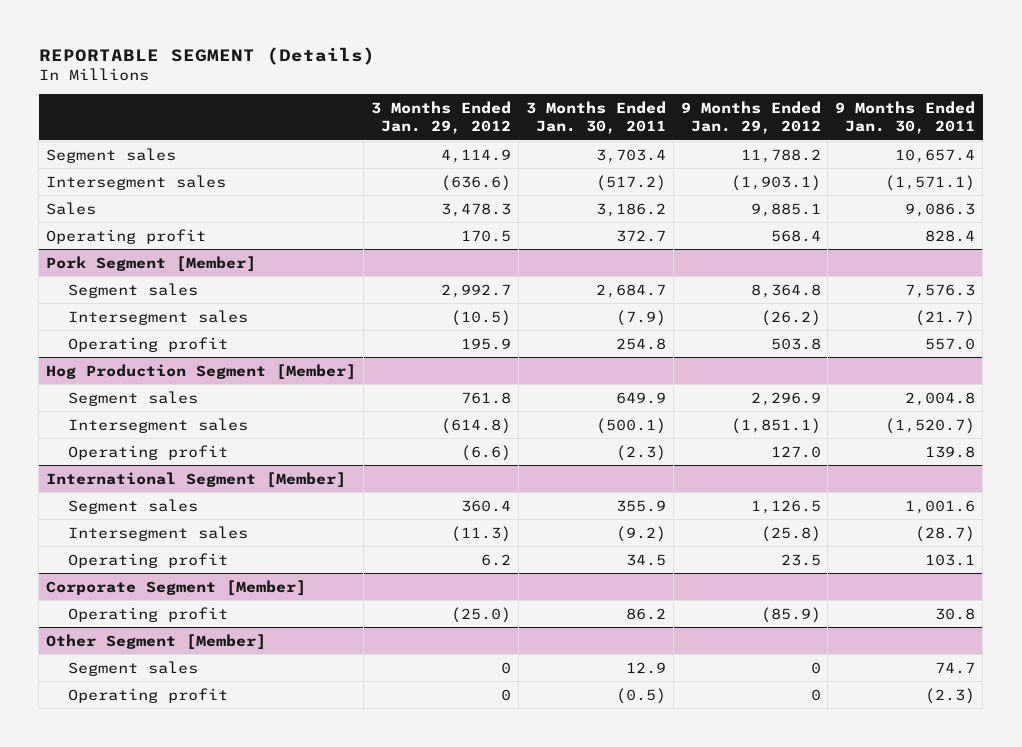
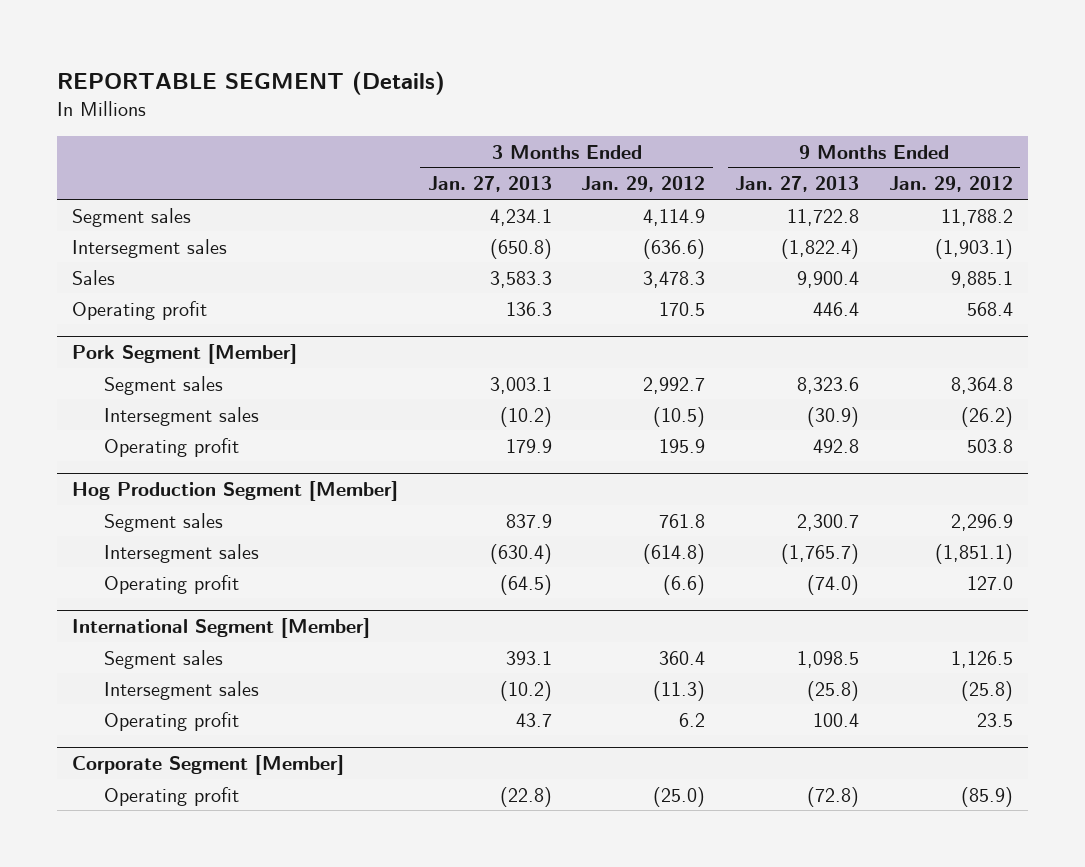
- | 3 Months Ended Jan. 29, 2012 | 3 Months Ended Jan. 30, 2011 | 9 Months Ended Jan. 29, 2012 | 9 Months Ended Jan. 30, 2011
+ | 3 Months Ended Jan. 27, 2013 | 3 Months Ended Jan. 29, 2012 | 9 Months Ended Jan. 27, 2013 | 9 Months Ended Jan. 29, 2012
- Other Segment [Member]
- Segment sales | 0 | 12.9 | 0 | 74.7
- Operating profit | 0 | (0.5) | 0 | (2.3)

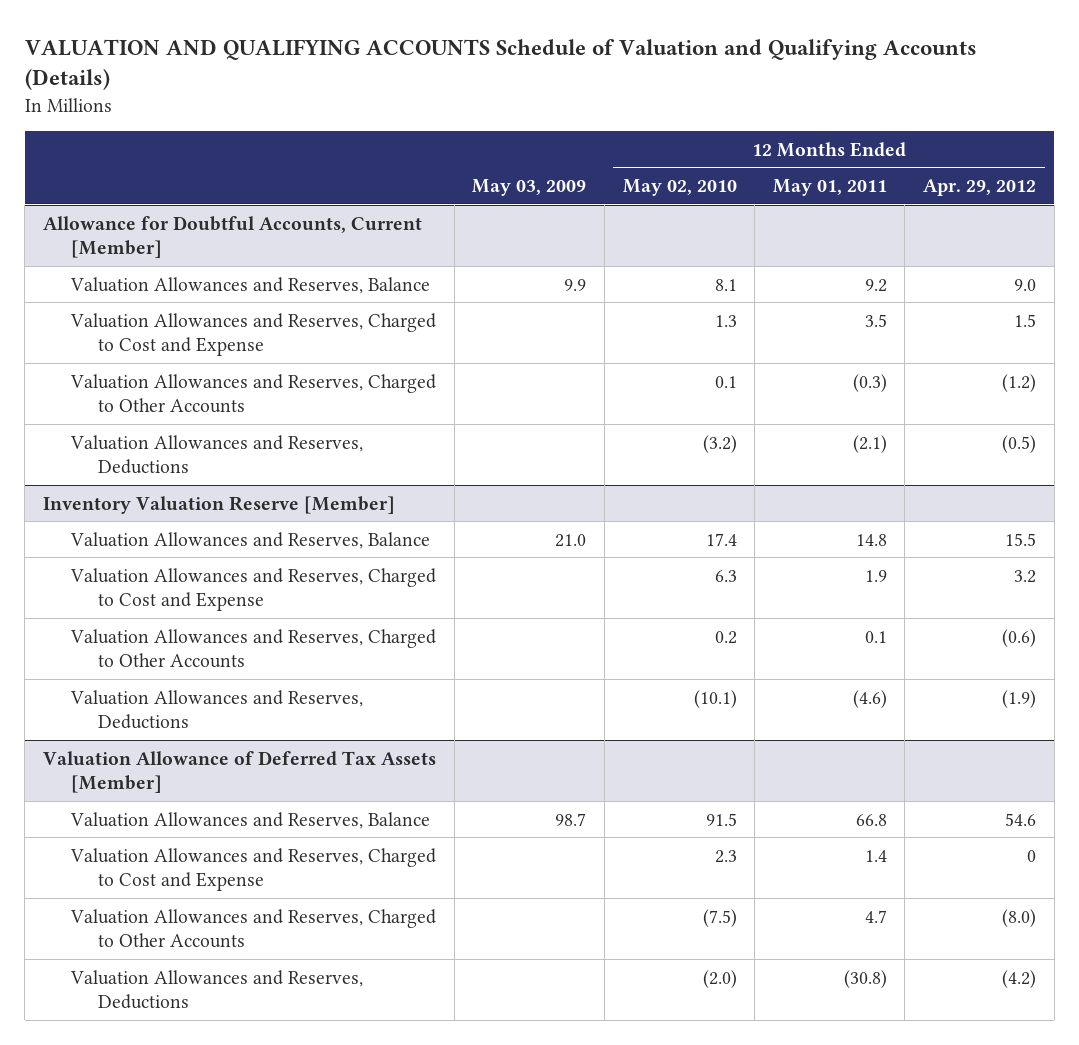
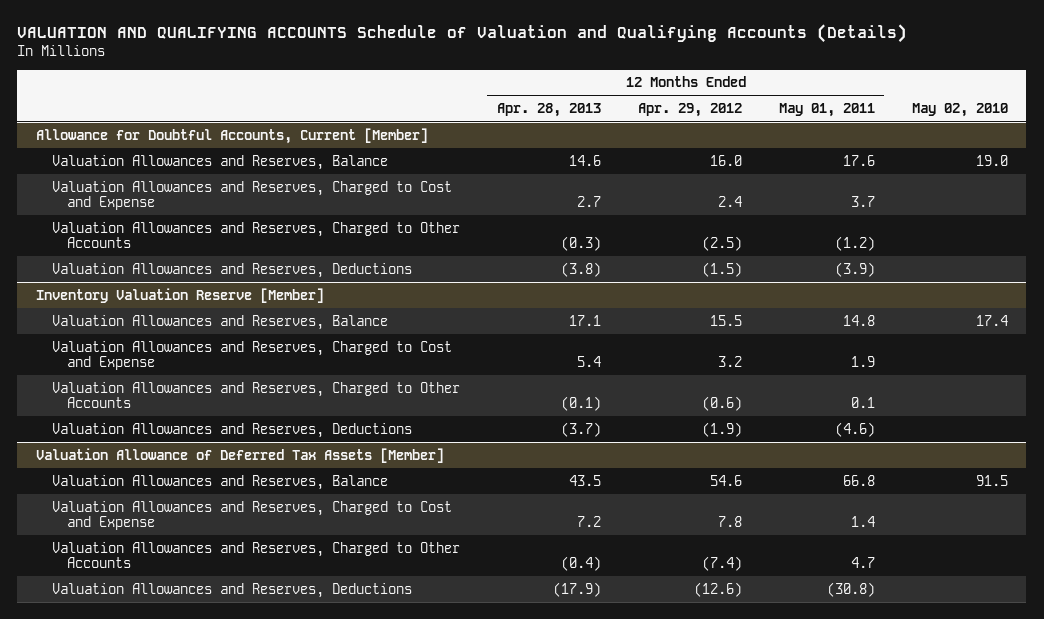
- | May 03, 2009 | 12 Months Ended May 02, 2010 | 12 Months Ended May 01, 2011 | 12 Months Ended Apr. 29, 2012
+ | 12 Months Ended Apr. 28, 2013 | 12 Months Ended Apr. 29, 2012 | 12 Months Ended May 01, 2011 | May 02, 2010
@ Allowance for Doubtful Accounts, Current [Member]
- Valuation Allowances and Reserves, Balance | 9.9 | 8.1 | 9.2 | 9.0
- Valuation Allowances and Reserves, Charged to Cost and Expense | | 1.3 | 3.5 | 1.5
- Valuation Allowances and Reserves, Charged to Other Accounts | | 0.1 | (0.3) | (1.2)
- Valuation Allowances and Reserves, Deductions | | (3.2) | (2.1) | (0.5)
+ Valuation Allowances and Reserves, Balance | 14.6 | 16.0 | 17.6 | 19.0
+ Valuation Allowances and Reserves, Charged to Cost and Expense | 2.7 | 2.4 | 3.7 |
+ Valuation Allowances and Reserves, Charged to Other Accounts | (0.3) | (2.5) | (1.2) |
+ Valuation Allowances and Reserves, Deductions | (3.8) | (1.5) | (3.9) |
@ Valuation Allowance of Deferred Tax Assets [Member]
- Valuation Allowances and Reserves, Charged to Cost and Expense | | 2.3 | 1.4 | 0
- Valuation Allowances and Reserves, Charged to Other Accounts | | (7.5) | 4.7 | (8.0)
- Valuation Allowances and Reserves, Deductions | | (2.0) | (30.8) | (4.2)
+ Valuation Allowances and Reserves, Charged to Cost and Expense | 7.2 | 7.8 | 1.4 |
+ Valuation Allowances and Reserves, Charged to Other Accounts | (0.4) | (7.4) | 4.7 |
+ Valuation Allowances and Reserves, Deductions | (17.9) | (12.6) | (30.8) |

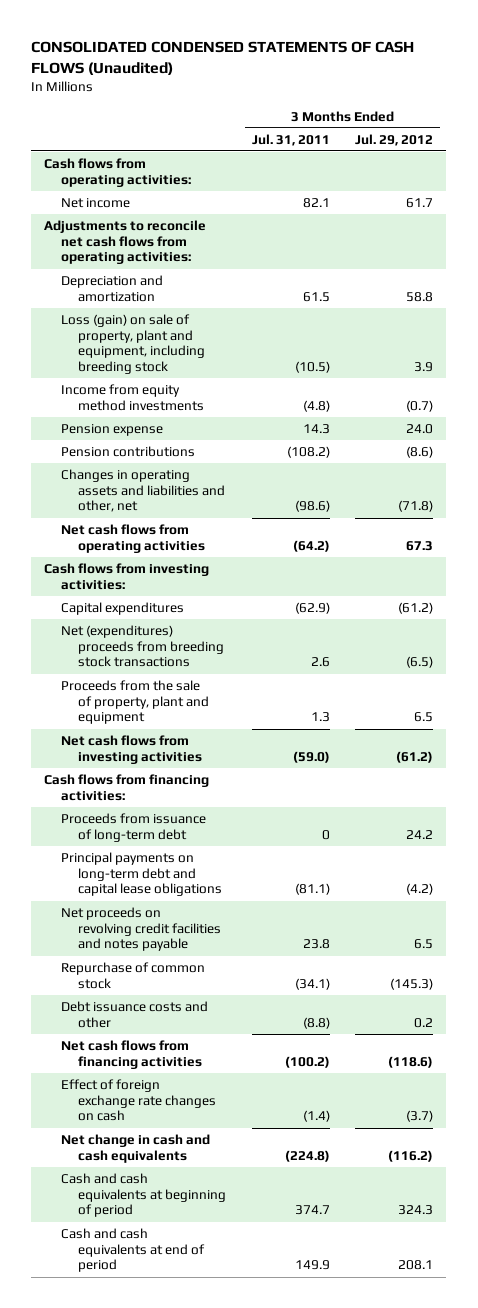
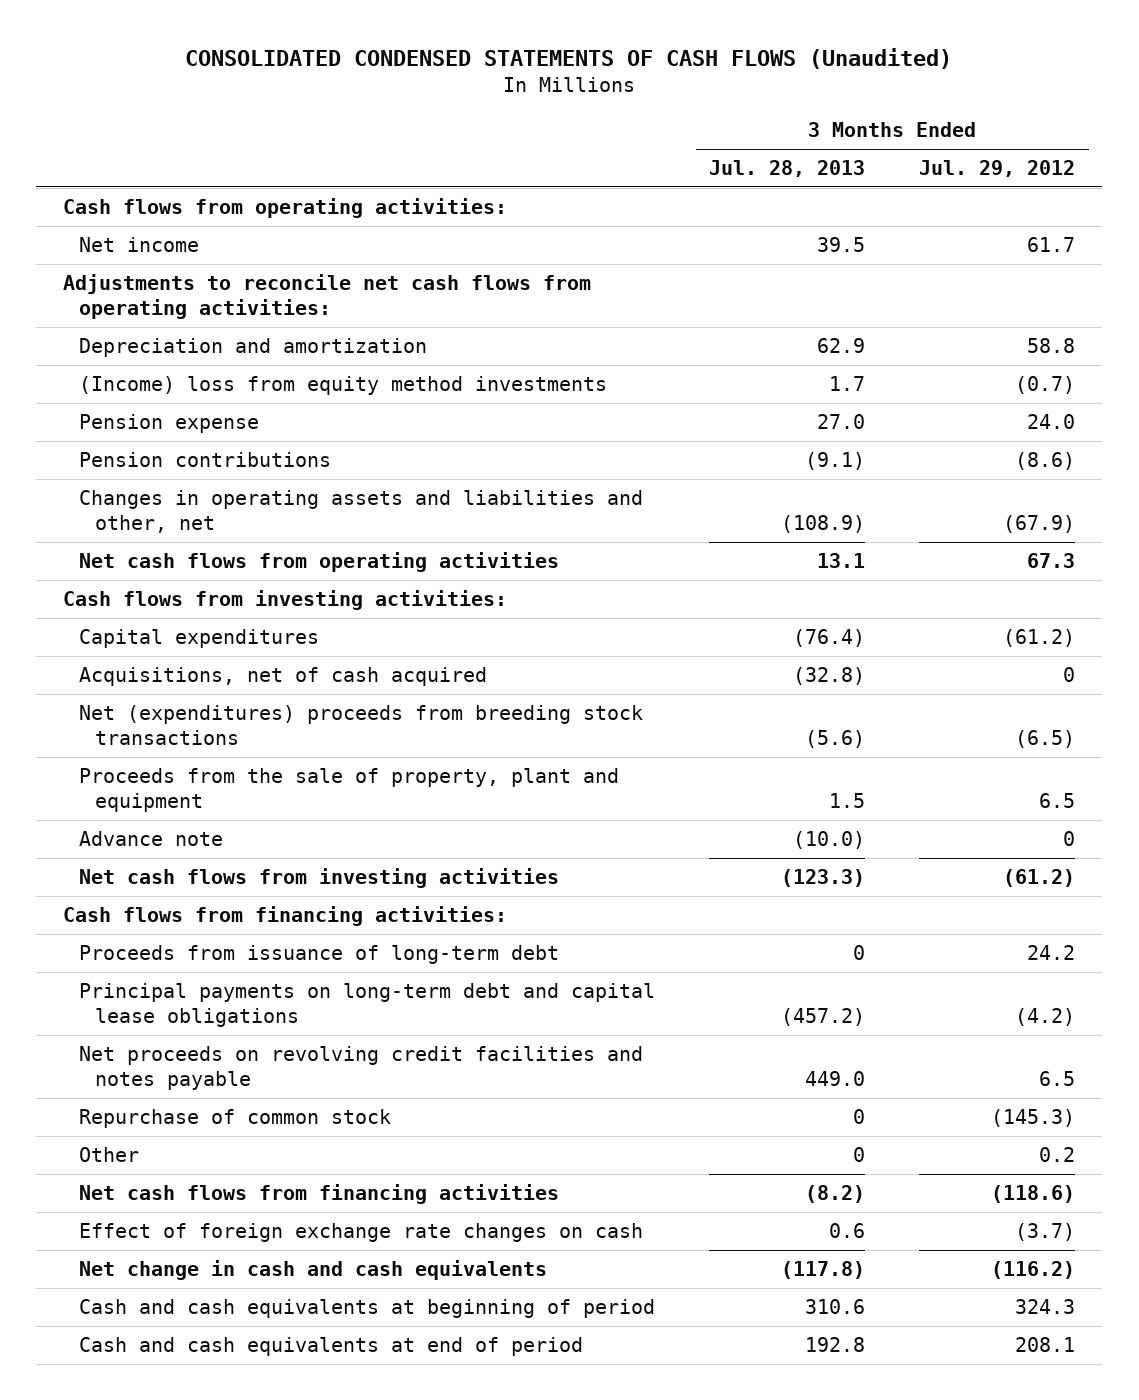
- | 3 Months Ended Jul. 31, 2011 | 3 Months Ended Jul. 29, 2012
+ | 3 Months Ended Jul. 28, 2013 | 3 Months Ended Jul. 29, 2012
- Loss (gain) on sale of property, plant and equipment, including breeding stock | (10.5) | 3.9
- Income from equity method investments | (4.8) | (0.7)
+ (Income) loss from equity method investments | 1.7 | (0.7)
- Changes in operating assets and liabilities and other, net | (98.6) | (71.8)
+ Changes in operating assets and liabilities and other, net | (108.9) | (67.9)
+ Acquisitions, net of cash acquired | (32.8) | 0
+ Advance note | (10.0) | 0
- Debt issuance costs and other | (8.8) | 0.2
+ Other | 0 | 0.2

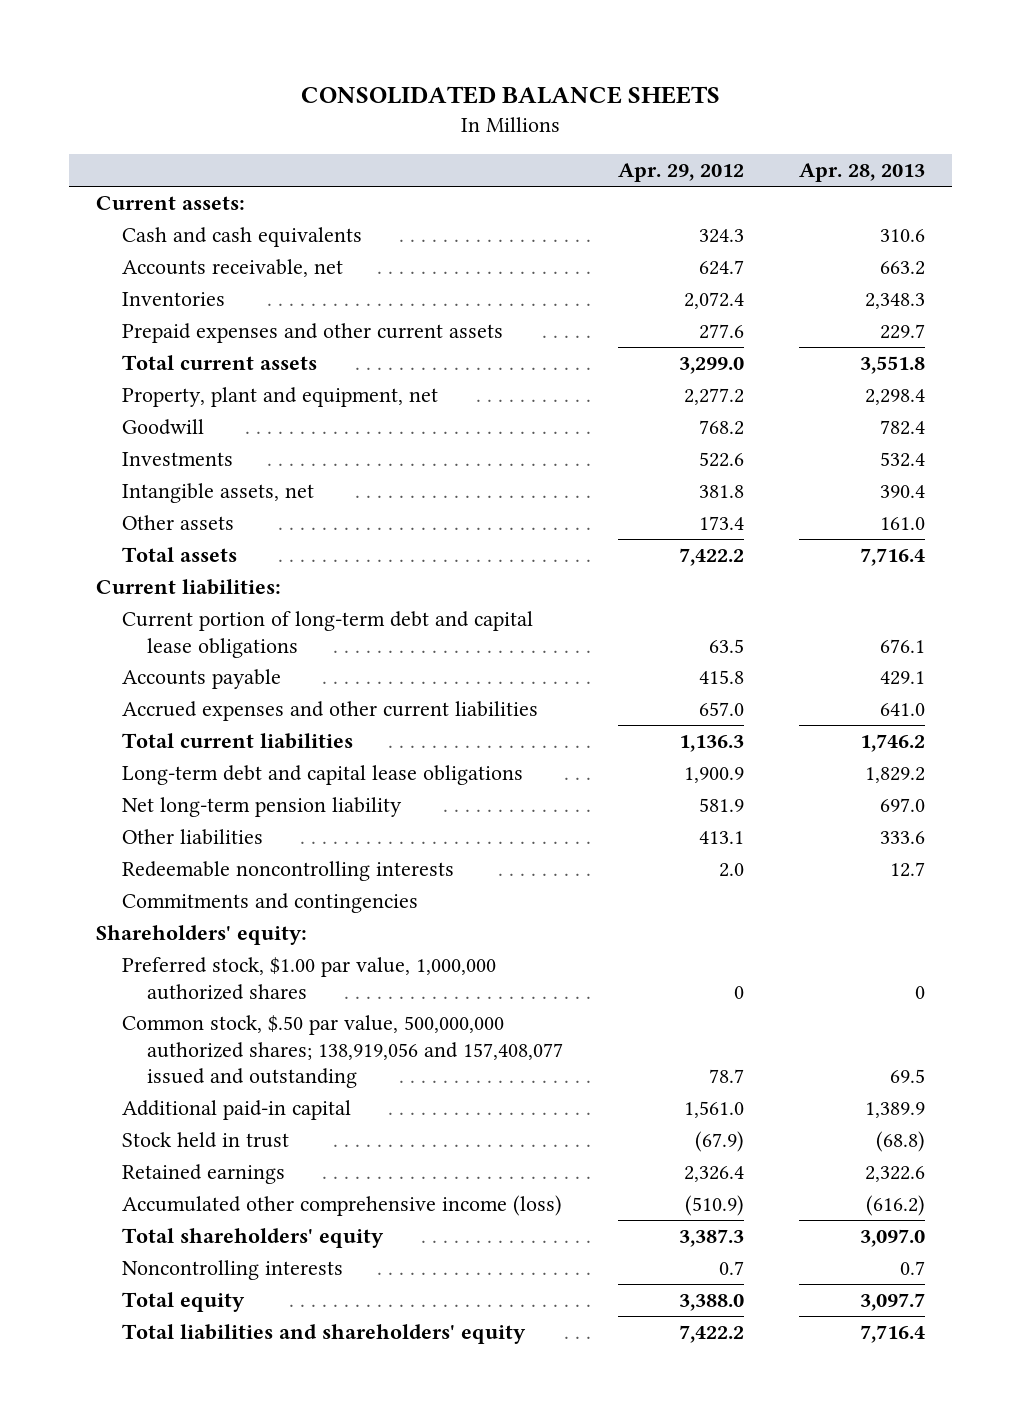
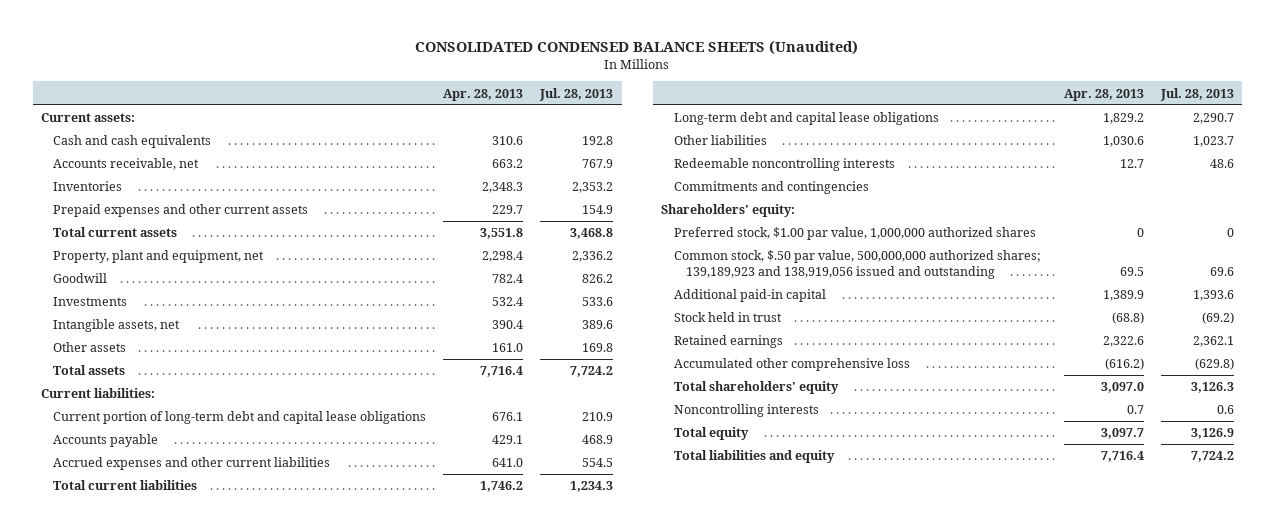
- CONSOLIDATED BALANCE SHEETS
+ CONSOLIDATED CONDENSED BALANCE SHEETS (Unaudited)
- | Apr. 29, 2012 | Apr. 28, 2013
+ | Apr. 28, 2013 | Jul. 28, 2013
- Net long-term pension liability | 581.9 | 697.0
- Other liabilities | 413.1 | 333.6
+ Other liabilities | 1,030.6 | 1,023.7
- Common stock, $.50 par value, 500,000,000 authorized shares; 138,919,056 and 157,408,077 issued and outstanding | 78.7 | 69.5
+ Common stock, $.50 par value, 500,000,000 authorized shares; 139,189,923 and 138,919,056 issued and outstanding | 69.5 | 69.6
- Accumulated other comprehensive income (loss) | (510.9) | (616.2)
+ Accumulated other comprehensive loss | (616.2) | (629.8)
- Total liabilities and shareholders' equity | 7,422.2 | 7,716.4
+ Total liabilities and equity | 7,716.4 | 7,724.2

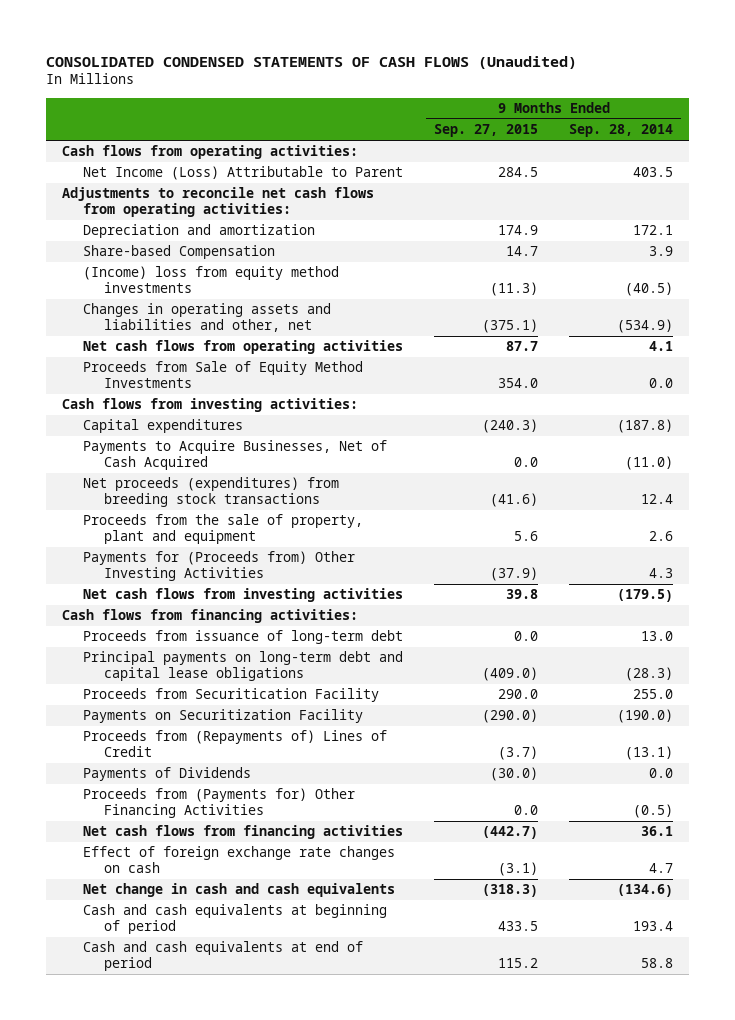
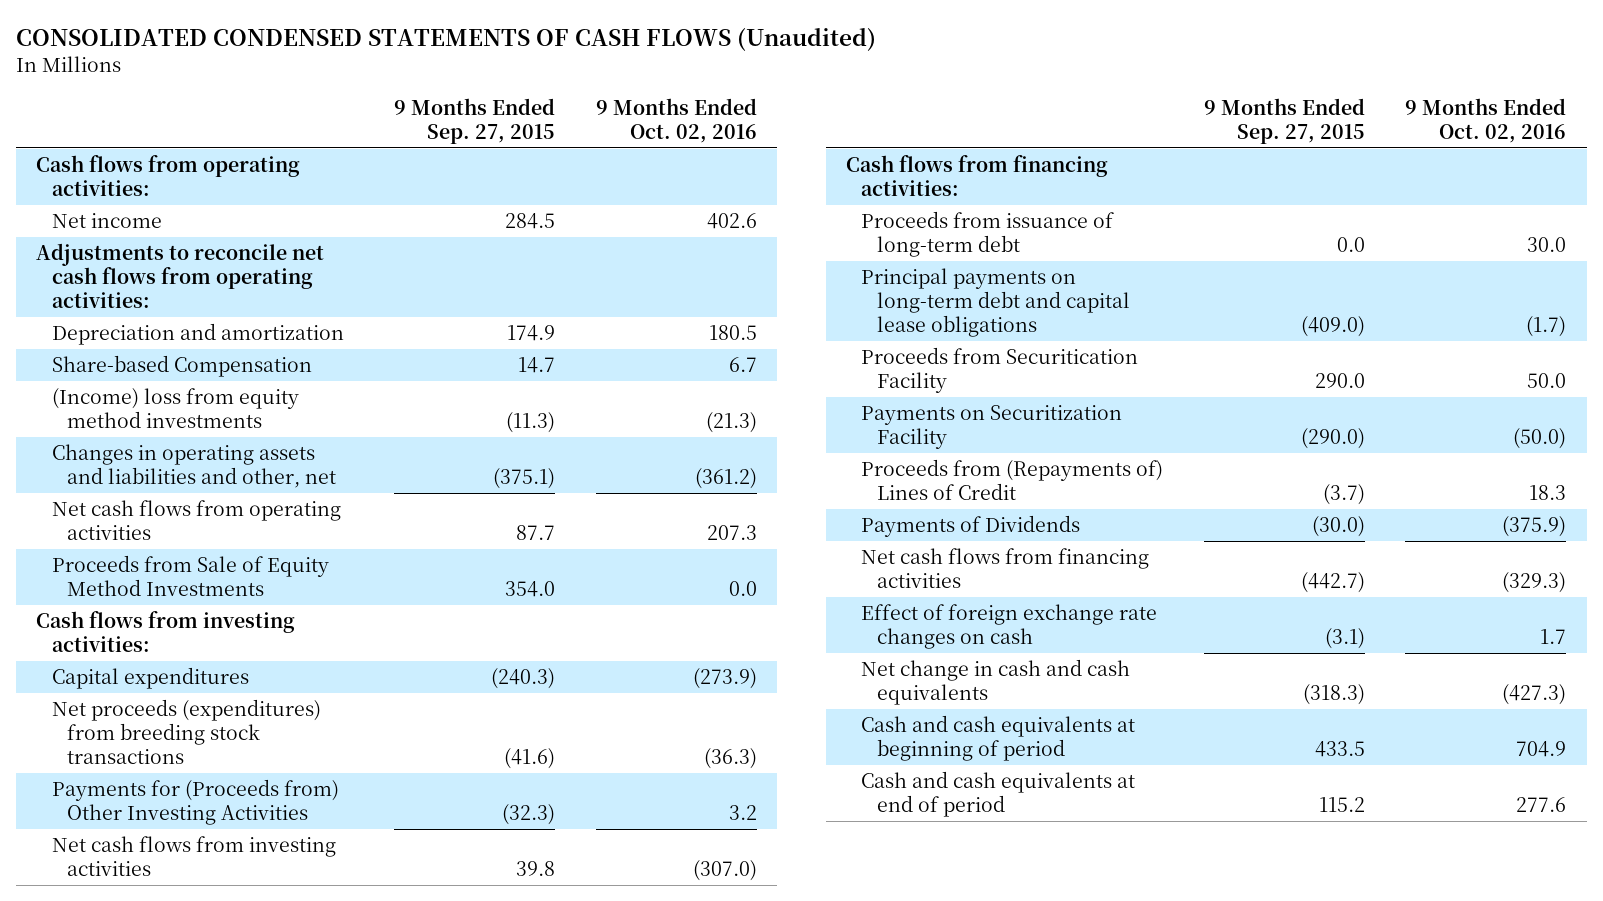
- | 9 Months Ended Sep. 27, 2015 | 9 Months Ended Sep. 28, 2014
+ | 9 Months Ended Sep. 27, 2015 | 9 Months Ended Oct. 02, 2016
- Net Income (Loss) Attributable to Parent | 284.5 | 403.5
+ Net income | 284.5 | 402.6
- Payments to Acquire Businesses, Net of Cash Acquired | 0.0 | (11.0)
- Proceeds from the sale of property, plant and equipment | 5.6 | 2.6
- Payments for (Proceeds from) Other Investing Activities | (37.9) | 4.3
+ Payments for (Proceeds from) Other Investing Activities | (32.3) | 3.2
- Proceeds from (Payments for) Other Financing Activities | 0.0 | (0.5)

